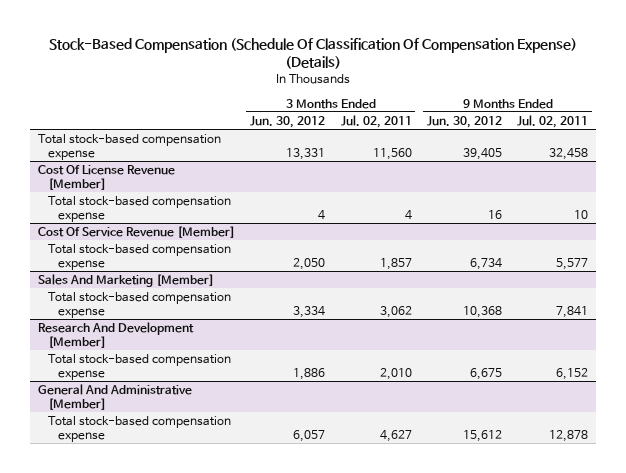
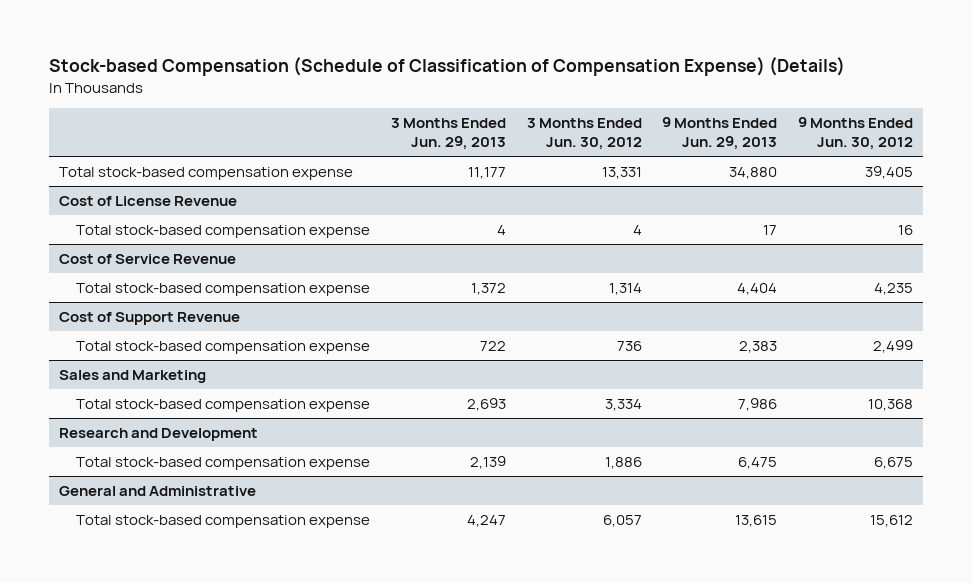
- Stock-Based Compensation (Schedule Of Classification Of Compensation Expense) (Details)
+ Stock-based Compensation (Schedule of Classification of Compensation Expense) (Details)
- | 3 Months Ended Jun. 30, 2012 | 3 Months Ended Jul. 02, 2011 | 9 Months Ended Jun. 30, 2012 | 9 Months Ended Jul. 02, 2011
+ | 3 Months Ended Jun. 29, 2013 | 3 Months Ended Jun. 30, 2012 | 9 Months Ended Jun. 29, 2013 | 9 Months Ended Jun. 30, 2012
- Cost Of License Revenue [Member]
+ Cost of License Revenue
- Cost Of Service Revenue [Member]
- Total stock-based compensation expense | 2,050 | 1,857 | 6,734 | 5,577
- Sales And Marketing [Member]
+ Cost of Service Revenue
+ Total stock-based compensation expense | 1,372 | 1,314 | 4,404 | 4,235
+ Cost of Support Revenue
+ Total stock-based compensation expense | 722 | 736 | 2,383 | 2,499
+ Sales and Marketing
- Research And Development [Member]
+ Research and Development
- General And Administrative [Member]
+ General and Administrative

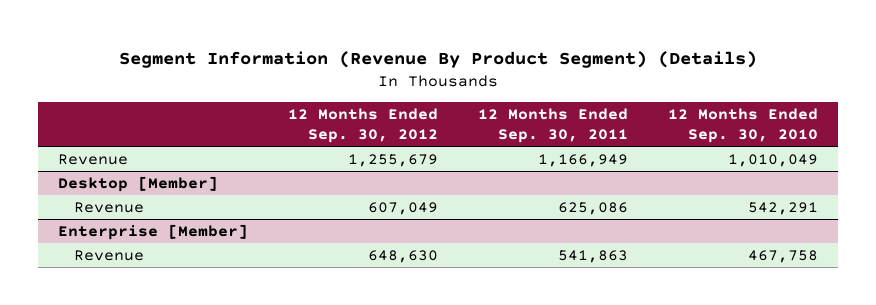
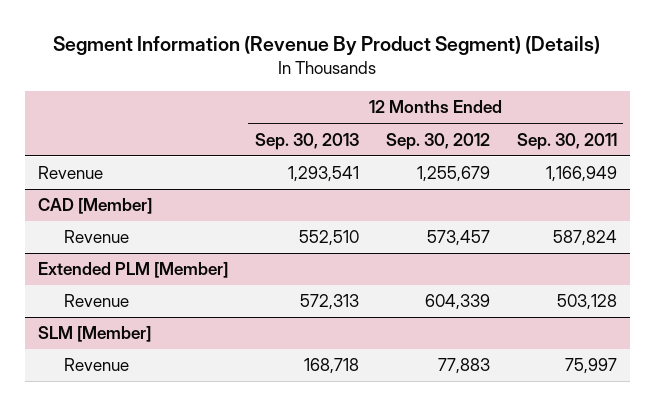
- | 12 Months Ended Sep. 30, 2012 | 12 Months Ended Sep. 30, 2011 | 12 Months Ended Sep. 30, 2010
+ | 12 Months Ended Sep. 30, 2013 | 12 Months Ended Sep. 30, 2012 | 12 Months Ended Sep. 30, 2011
- Desktop [Member]
- Revenue | 607,049 | 625,086 | 542,291
- Enterprise [Member]
- Revenue | 648,630 | 541,863 | 467,758
+ CAD [Member]
+ Revenue | 552,510 | 573,457 | 587,824
+ Extended PLM [Member]
+ Revenue | 572,313 | 604,339 | 503,128
+ SLM [Member]
+ Revenue | 168,718 | 77,883 | 75,997

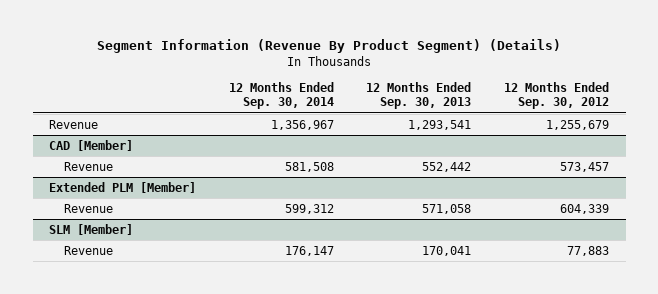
- | 12 Months Ended Sep. 30, 2013 | 12 Months Ended Sep. 30, 2012 | 12 Months Ended Sep. 30, 2011
+ | 12 Months Ended Sep. 30, 2014 | 12 Months Ended Sep. 30, 2013 | 12 Months Ended Sep. 30, 2012
@ CAD [Member]
- Revenue | 552,510 | 573,457 | 587,824
+ Revenue | 581,508 | 552,442 | 573,457
@ Extended PLM [Member]
- Revenue | 572,313 | 604,339 | 503,128
+ Revenue | 599,312 | 571,058 | 604,339
@ SLM [Member]
- Revenue | 168,718 | 77,883 | 75,997
+ Revenue | 176,147 | 170,041 | 77,883

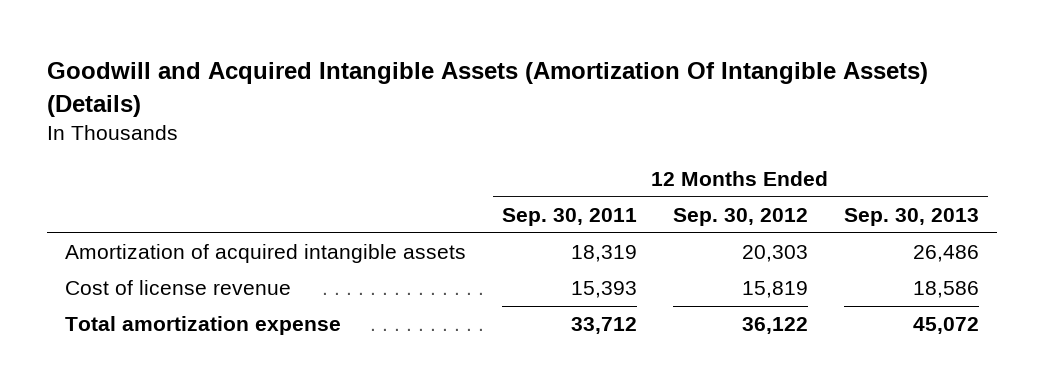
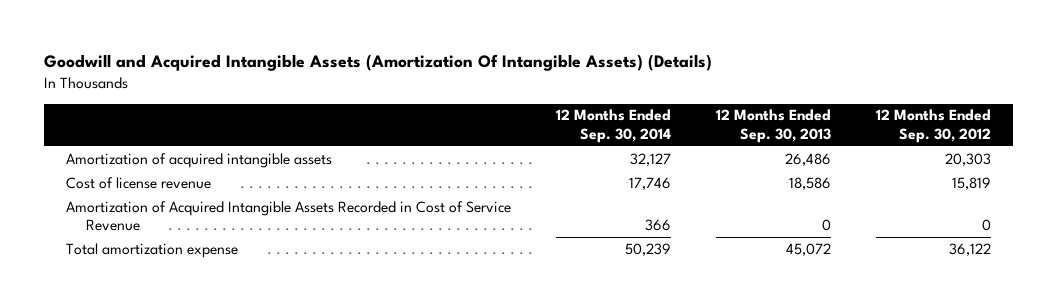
- | 12 Months Ended Sep. 30, 2011 | 12 Months Ended Sep. 30, 2012 | 12 Months Ended Sep. 30, 2013
+ | 12 Months Ended Sep. 30, 2014 | 12 Months Ended Sep. 30, 2013 | 12 Months Ended Sep. 30, 2012
+ Amortization of Acquired Intangible Assets Recorded in Cost of Service Revenue | 366 | 0 | 0

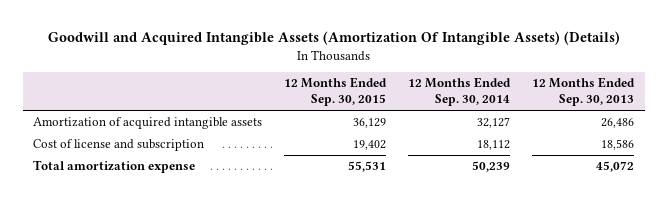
- | 12 Months Ended Sep. 30, 2014 | 12 Months Ended Sep. 30, 2013 | 12 Months Ended Sep. 30, 2012
+ | 12 Months Ended Sep. 30, 2015 | 12 Months Ended Sep. 30, 2014 | 12 Months Ended Sep. 30, 2013
- Cost of license revenue | 17,746 | 18,586 | 15,819
- Amortization of Acquired Intangible Assets Recorded in Cost of Service Revenue | 366 | 0 | 0
+ Cost of license and subscription | 19,402 | 18,112 | 18,586

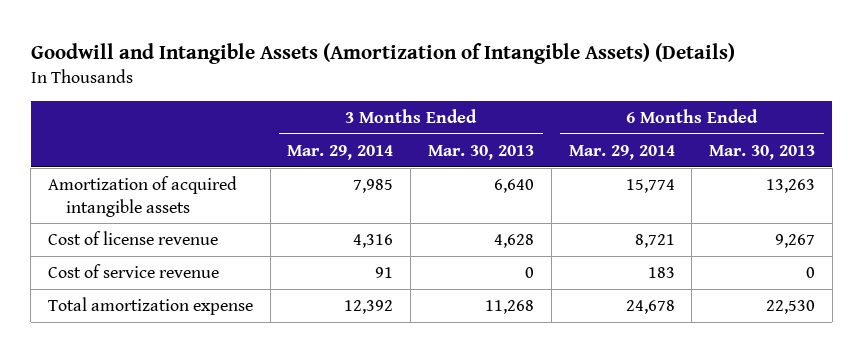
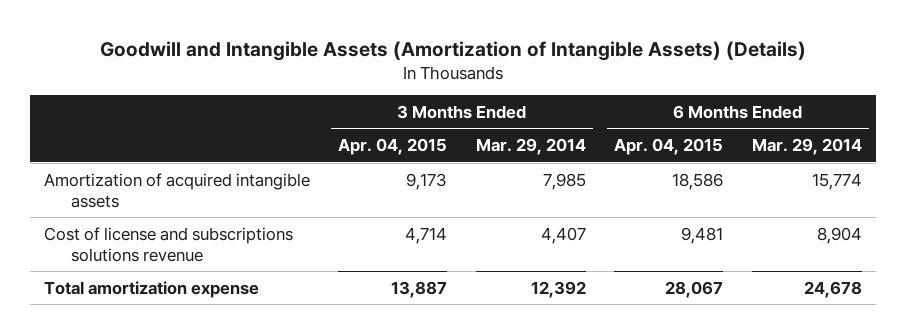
- | 3 Months Ended Mar. 29, 2014 | 3 Months Ended Mar. 30, 2013 | 6 Months Ended Mar. 29, 2014 | 6 Months Ended Mar. 30, 2013
+ | 3 Months Ended Apr. 04, 2015 | 3 Months Ended Mar. 29, 2014 | 6 Months Ended Apr. 04, 2015 | 6 Months Ended Mar. 29, 2014
- Cost of license revenue | 4,316 | 4,628 | 8,721 | 9,267
- Cost of service revenue | 91 | 0 | 183 | 0
+ Cost of license and subscriptions solutions revenue | 4,714 | 4,407 | 9,481 | 8,904

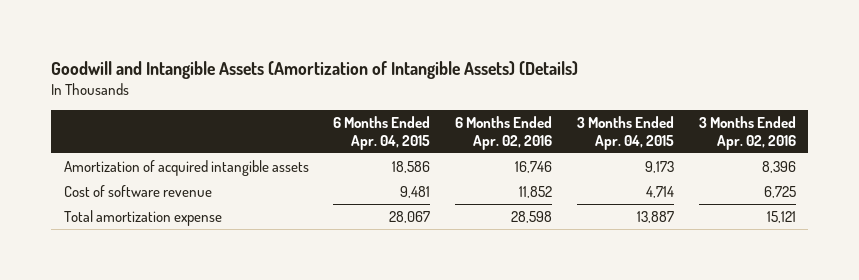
- | 3 Months Ended Apr. 04, 2015 | 3 Months Ended Mar. 29, 2014 | 6 Months Ended Apr. 04, 2015 | 6 Months Ended Mar. 29, 2014
+ | 6 Months Ended Apr. 04, 2015 | 6 Months Ended Apr. 02, 2016 | 3 Months Ended Apr. 04, 2015 | 3 Months Ended Apr. 02, 2016
- Cost of license and subscriptions solutions revenue | 4,714 | 4,407 | 9,481 | 8,904
+ Cost of software revenue | 9,481 | 11,852 | 4,714 | 6,725

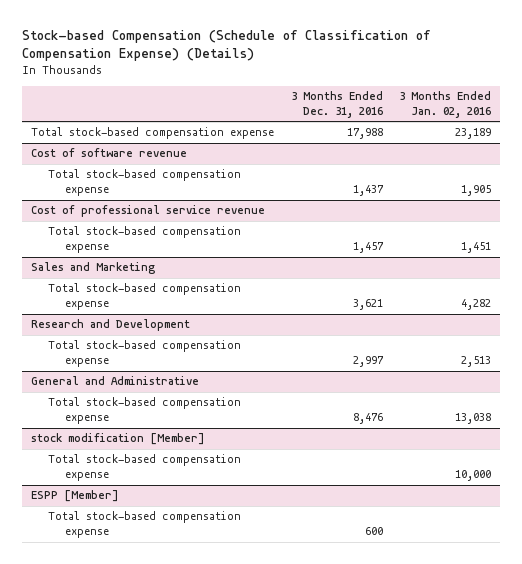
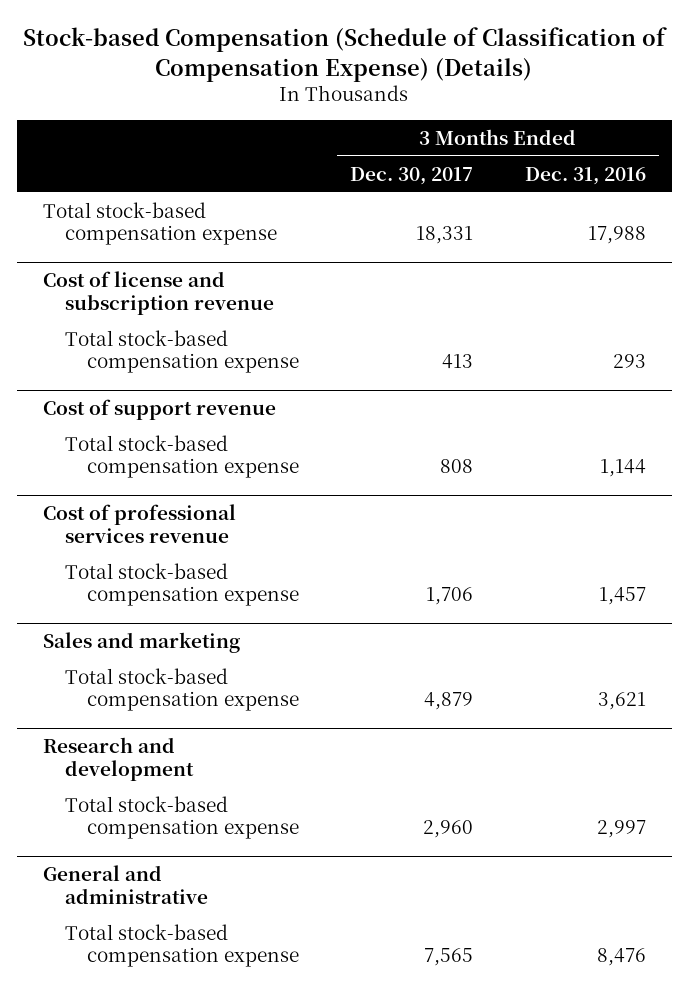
- | 3 Months Ended Dec. 31, 2016 | 3 Months Ended Jan. 02, 2016
+ | 3 Months Ended Dec. 30, 2017 | 3 Months Ended Dec. 31, 2016
- Cost of software revenue
- Total stock-based compensation expense | 1,437 | 1,905
- Cost of professional service revenue
+ Cost of license and subscription revenue
+ Total stock-based compensation expense | 413 | 293
+ Cost of support revenue
+ Total stock-based compensation expense | 808 | 1,144
+ Cost of professional services revenue
- Sales and Marketing
+ Sales and marketing
- Research and Development
+ Research and development
- General and Administrative
+ General and administrative
- stock modification [Member]
- Total stock-based compensation expense | | 10,000
- ESPP [Member]
- Total stock-based compensation expense | 600 |

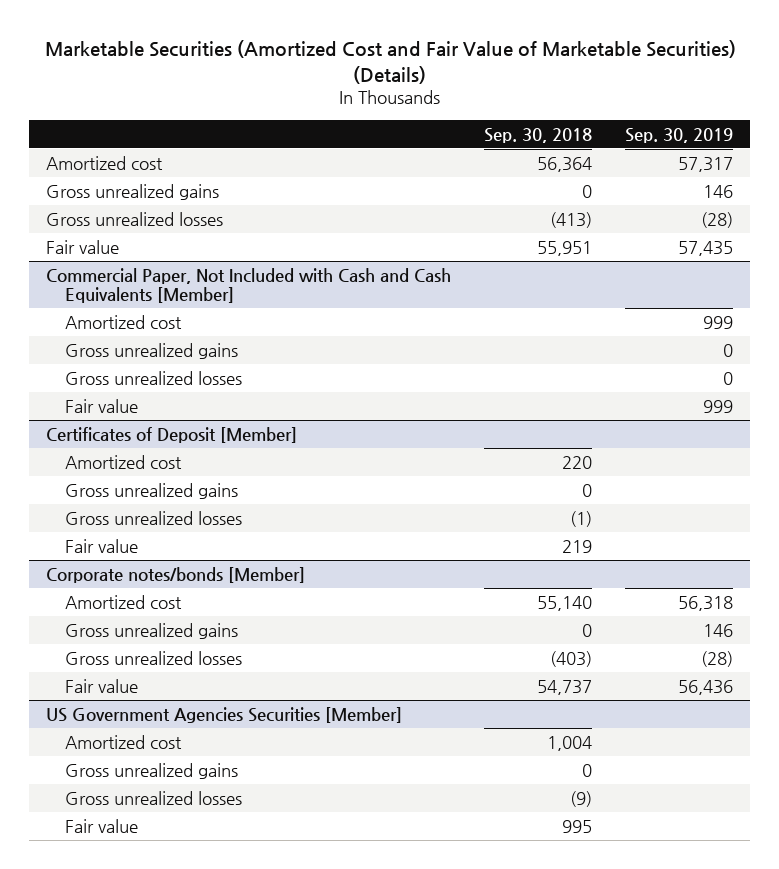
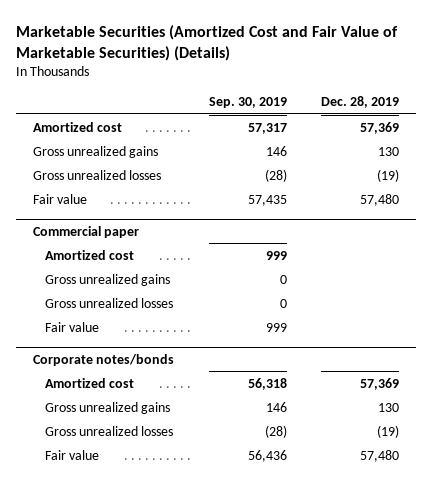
- | Sep. 30, 2018 | Sep. 30, 2019
+ | Sep. 30, 2019 | Dec. 28, 2019
- Commercial Paper, Not Included with Cash and Cash Equivalents [Member]
+ Commercial paper
- Certificates of Deposit [Member]
- Amortized cost | 220 |
- Gross unrealized gains | 0 |
- Gross unrealized losses | (1) |
- Fair value | 219 |
- Corporate notes/bonds [Member]
+ Corporate notes/bonds
- US Government Agencies Securities [Member]
- Amortized cost | 1,004 |
- Gross unrealized gains | 0 |
- Gross unrealized losses | (9) |
- Fair value | 995 |

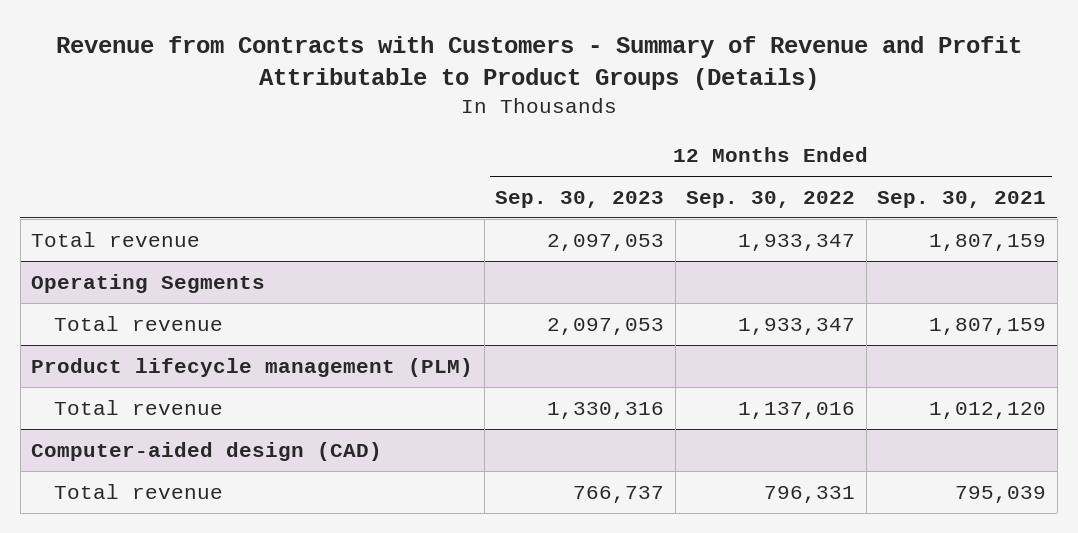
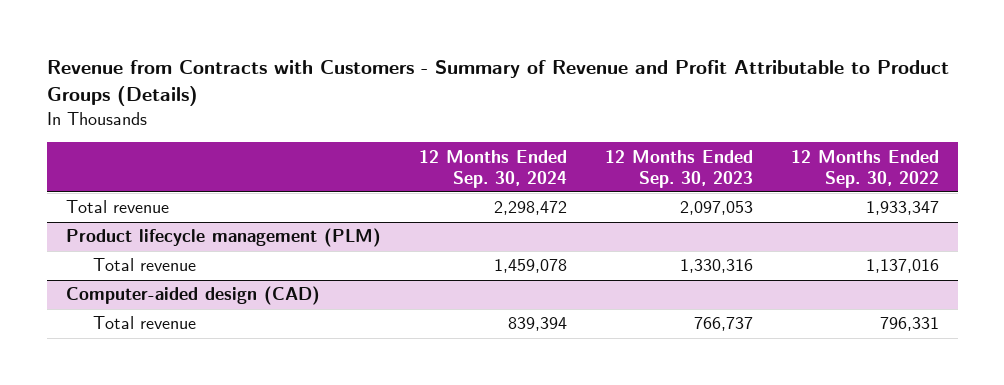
- | 12 Months Ended Sep. 30, 2023 | 12 Months Ended Sep. 30, 2022 | 12 Months Ended Sep. 30, 2021
+ | 12 Months Ended Sep. 30, 2024 | 12 Months Ended Sep. 30, 2023 | 12 Months Ended Sep. 30, 2022
- Operating Segments
- Total revenue | 2,097,053 | 1,933,347 | 1,807,159

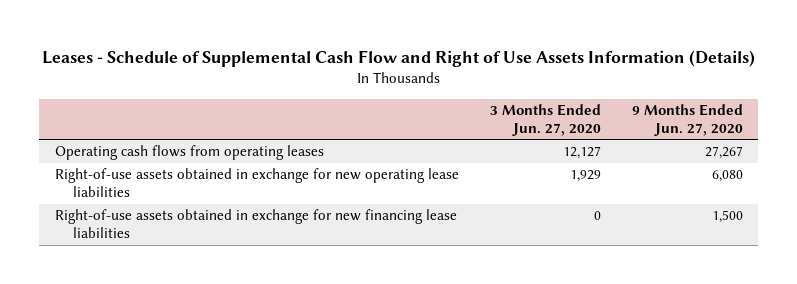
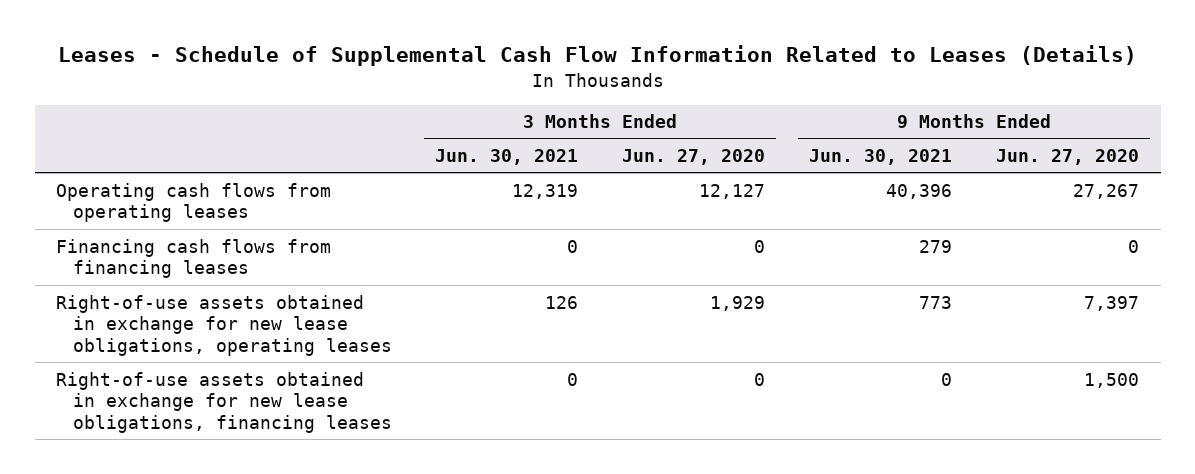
- Leases - Schedule of Supplemental Cash Flow and Right of Use Assets Information (Details)
+ Leases - Schedule of Supplemental Cash Flow Information Related to Leases (Details)
- | 3 Months Ended Jun. 27, 2020 | 9 Months Ended Jun. 27, 2020
+ | 3 Months Ended Jun. 30, 2021 | 3 Months Ended Jun. 27, 2020 | 9 Months Ended Jun. 30, 2021 | 9 Months Ended Jun. 27, 2020
- Right-of-use assets obtained in exchange for new operating lease liabilities | 1,929 | 6,080
- Right-of-use assets obtained in exchange for new financing lease liabilities | 0 | 1,500
+ Financing cash flows from financing leases | 0 | 0 | 279 | 0
+ Right-of-use assets obtained in exchange for new lease obligations, operating leases | 126 | 1,929 | 773 | 7,397
+ Right-of-use assets obtained in exchange for new lease obligations, financing leases | 0 | 0 | 0 | 1,500

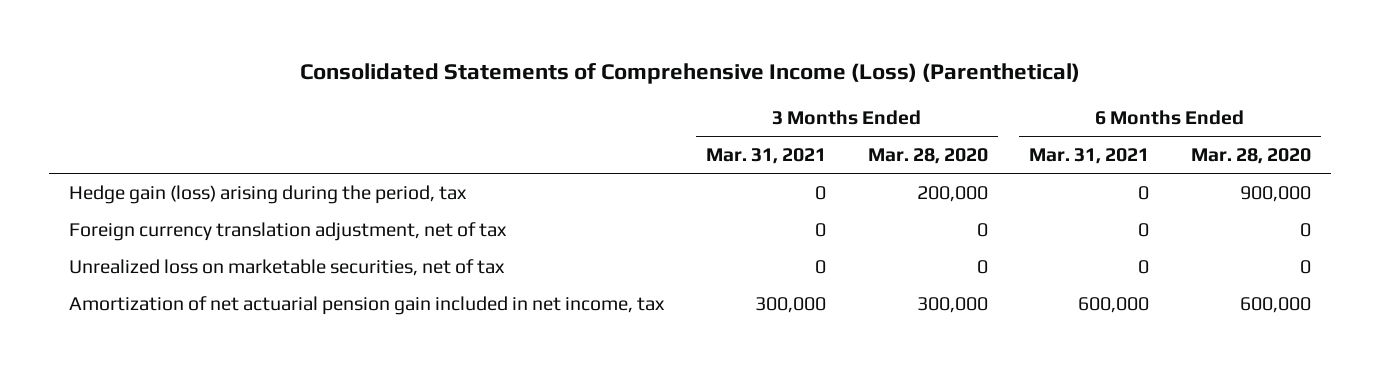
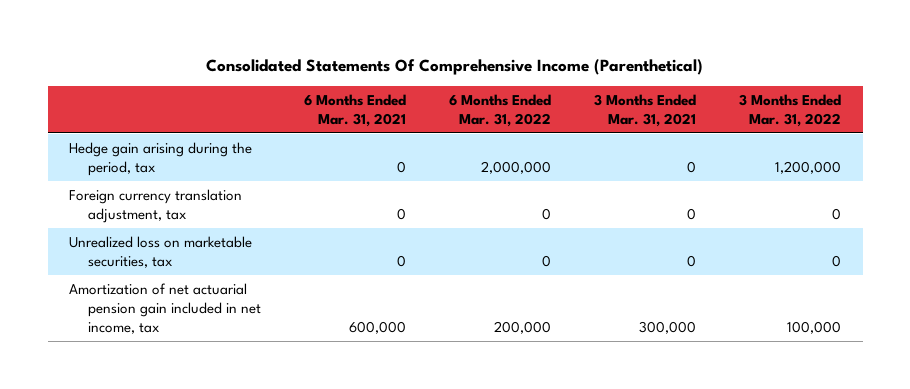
- Consolidated Statements of Comprehensive Income (Loss) (Parenthetical)
+ Consolidated Statements Of Comprehensive Income (Parenthetical)
- | 3 Months Ended Mar. 31, 2021 | 3 Months Ended Mar. 28, 2020 | 6 Months Ended Mar. 31, 2021 | 6 Months Ended Mar. 28, 2020
+ | 6 Months Ended Mar. 31, 2021 | 6 Months Ended Mar. 31, 2022 | 3 Months Ended Mar. 31, 2021 | 3 Months Ended Mar. 31, 2022
- Hedge gain (loss) arising during the period, tax | 0 | 200,000 | 0 | 900,000
- Foreign currency translation adjustment, net of tax | 0 | 0 | 0 | 0
- Unrealized loss on marketable securities, net of tax | 0 | 0 | 0 | 0
+ Hedge gain arising during the period, tax | 0 | 2,000,000 | 0 | 1,200,000
+ Foreign currency translation adjustment, tax | 0 | 0 | 0 | 0
+ Unrealized loss on marketable securities, tax | 0 | 0 | 0 | 0

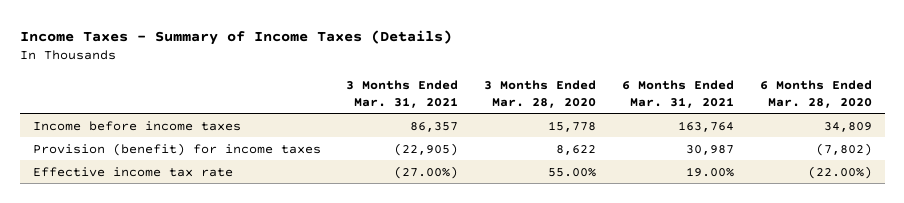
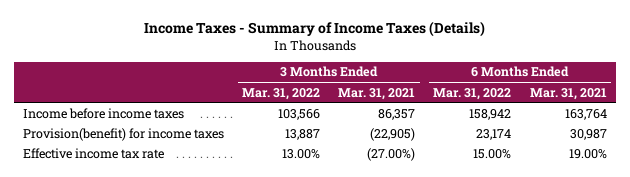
- | 3 Months Ended Mar. 31, 2021 | 3 Months Ended Mar. 28, 2020 | 6 Months Ended Mar. 31, 2021 | 6 Months Ended Mar. 28, 2020
+ | 3 Months Ended Mar. 31, 2022 | 3 Months Ended Mar. 31, 2021 | 6 Months Ended Mar. 31, 2022 | 6 Months Ended Mar. 31, 2021
- Provision (benefit) for income taxes | (22,905) | 8,622 | 30,987 | (7,802)
+ Provision(benefit) for income taxes | 13,887 | (22,905) | 23,174 | 30,987

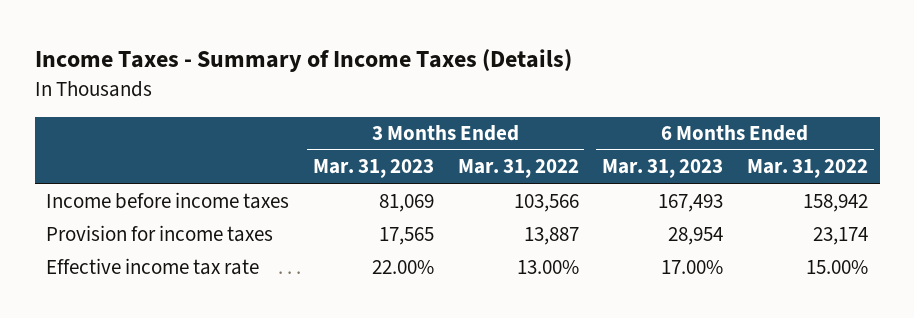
- | 3 Months Ended Mar. 31, 2022 | 3 Months Ended Mar. 31, 2021 | 6 Months Ended Mar. 31, 2022 | 6 Months Ended Mar. 31, 2021
+ | 3 Months Ended Mar. 31, 2023 | 3 Months Ended Mar. 31, 2022 | 6 Months Ended Mar. 31, 2023 | 6 Months Ended Mar. 31, 2022
- Provision(benefit) for income taxes | 13,887 | (22,905) | 23,174 | 30,987
+ Provision for income taxes | 17,565 | 13,887 | 28,954 | 23,174

